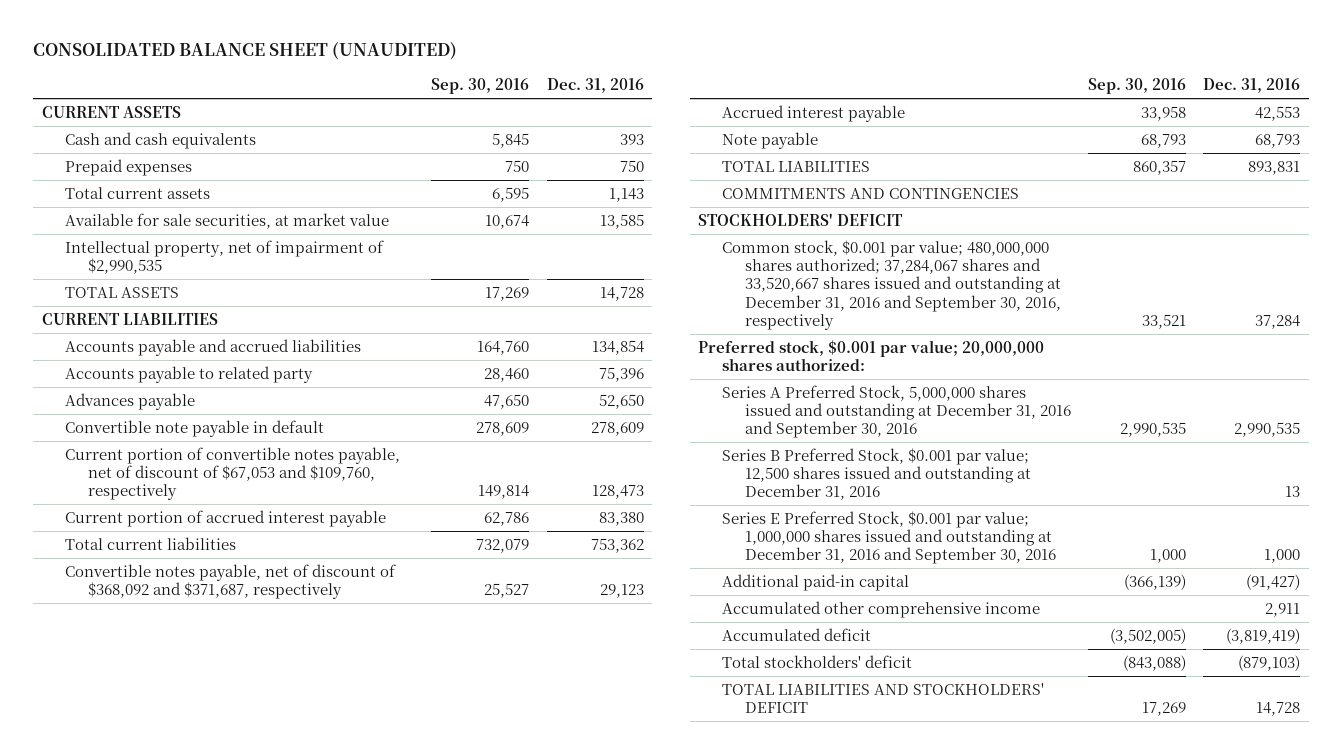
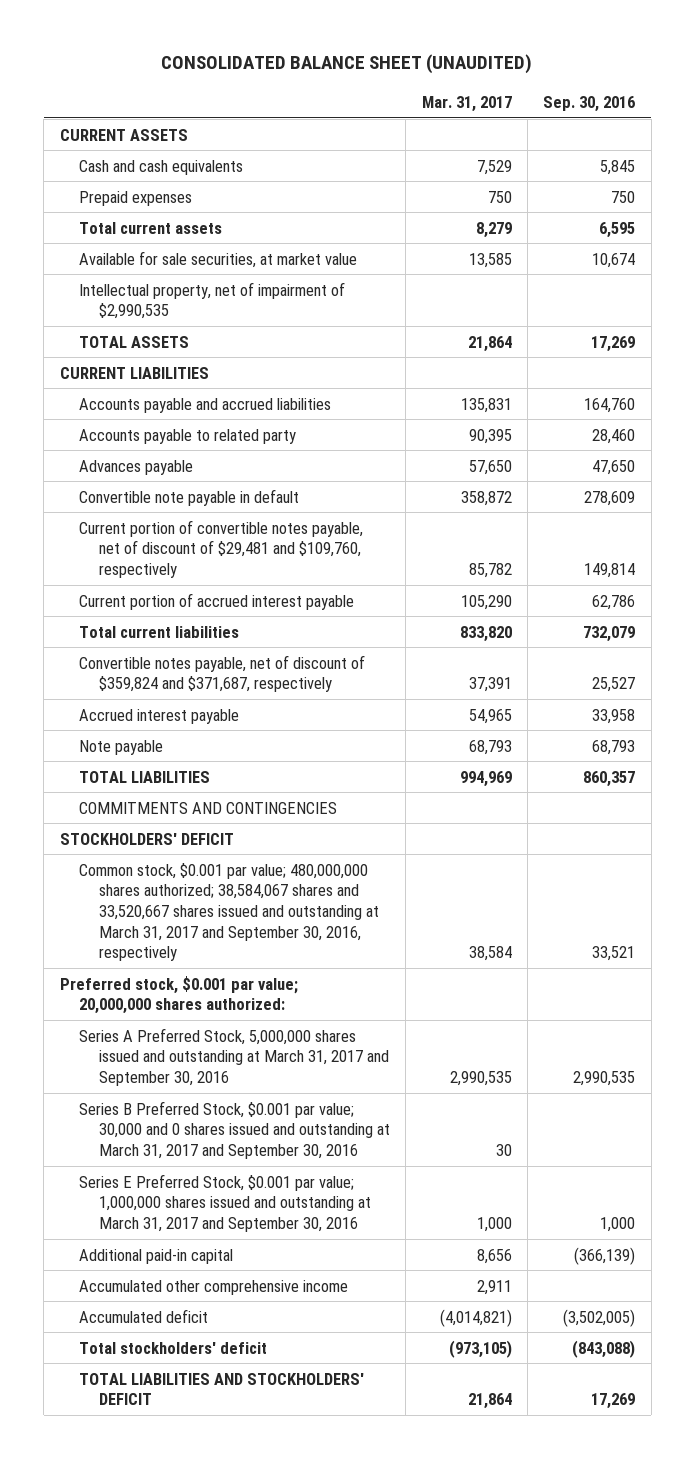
- | Sep. 30, 2016 | Dec. 31, 2016
+ | Mar. 31, 2017 | Sep. 30, 2016
- Current portion of convertible notes payable, net of discount of $67,053 and $109,760, respectively | 149,814 | 128,473
+ Current portion of convertible notes payable, net of discount of $29,481 and $109,760, respectively | 85,782 | 149,814
- Convertible notes payable, net of discount of $368,092 and $371,687, respectively | 25,527 | 29,123
+ Convertible notes payable, net of discount of $359,824 and $371,687, respectively | 37,391 | 25,527
- Common stock, $0.001 par value; 480,000,000 shares authorized; 37,284,067 shares and 33,520,667 shares issued and outstanding at December 31, 2016 and September 30, 2016, respectively | 33,521 | 37,284
+ Common stock, $0.001 par value; 480,000,000 shares authorized; 38,584,067 shares and 33,520,667 shares issued and outstanding at March 31, 2017 and September 30, 2016, respectively | 38,584 | 33,521
- Series A Preferred Stock, 5,000,000 shares issued and outstanding at December 31, 2016 and September 30, 2016 | 2,990,535 | 2,990,535
- Series B Preferred Stock, $0.001 par value; 12,500 shares issued and outstanding at December 31, 2016 | | 13
- Series E Preferred Stock, $0.001 par value; 1,000,000 shares issued and outstanding at December 31, 2016 and September 30, 2016 | 1,000 | 1,000
+ Series A Preferred Stock, 5,000,000 shares issued and outstanding at March 31, 2017 and September 30, 2016 | 2,990,535 | 2,990,535
+ Series B Preferred Stock, $0.001 par value; 30,000 and 0 shares issued and outstanding at March 31, 2017 and September 30, 2016 | 30 |
+ Series E Preferred Stock, $0.001 par value; 1,000,000 shares issued and outstanding at March 31, 2017 and September 30, 2016 | 1,000 | 1,000

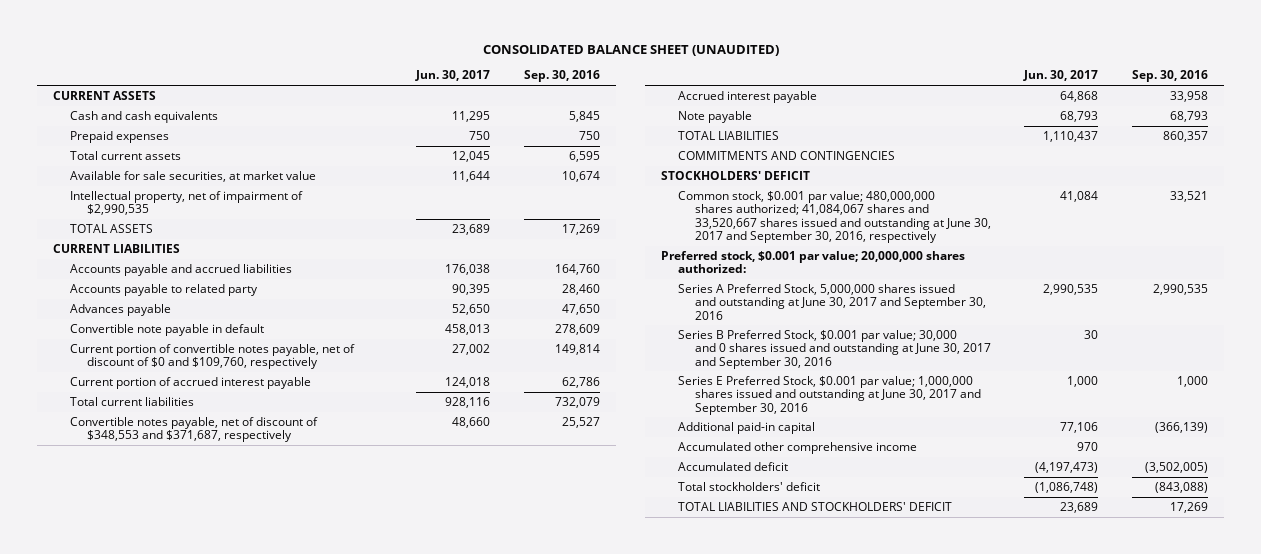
- | Mar. 31, 2017 | Sep. 30, 2016
+ | Jun. 30, 2017 | Sep. 30, 2016
- Current portion of convertible notes payable, net of discount of $29,481 and $109,760, respectively | 85,782 | 149,814
+ Current portion of convertible notes payable, net of discount of $0 and $109,760, respectively | 27,002 | 149,814
- Convertible notes payable, net of discount of $359,824 and $371,687, respectively | 37,391 | 25,527
+ Convertible notes payable, net of discount of $348,553 and $371,687, respectively | 48,660 | 25,527
- Common stock, $0.001 par value; 480,000,000 shares authorized; 38,584,067 shares and 33,520,667 shares issued and outstanding at March 31, 2017 and September 30, 2016, respectively | 38,584 | 33,521
+ Common stock, $0.001 par value; 480,000,000 shares authorized; 41,084,067 shares and 33,520,667 shares issued and outstanding at June 30, 2017 and September 30, 2016, respectively | 41,084 | 33,521
- Series A Preferred Stock, 5,000,000 shares issued and outstanding at March 31, 2017 and September 30, 2016 | 2,990,535 | 2,990,535
- Series B Preferred Stock, $0.001 par value; 30,000 and 0 shares issued and outstanding at March 31, 2017 and September 30, 2016 | 30 |
- Series E Preferred Stock, $0.001 par value; 1,000,000 shares issued and outstanding at March 31, 2017 and September 30, 2016 | 1,000 | 1,000
+ Series A Preferred Stock, 5,000,000 shares issued and outstanding at June 30, 2017 and September 30, 2016 | 2,990,535 | 2,990,535
+ Series B Preferred Stock, $0.001 par value; 30,000 and 0 shares issued and outstanding at June 30, 2017 and September 30, 2016 | 30 |
+ Series E Preferred Stock, $0.001 par value; 1,000,000 shares issued and outstanding at June 30, 2017 and September 30, 2016 | 1,000 | 1,000

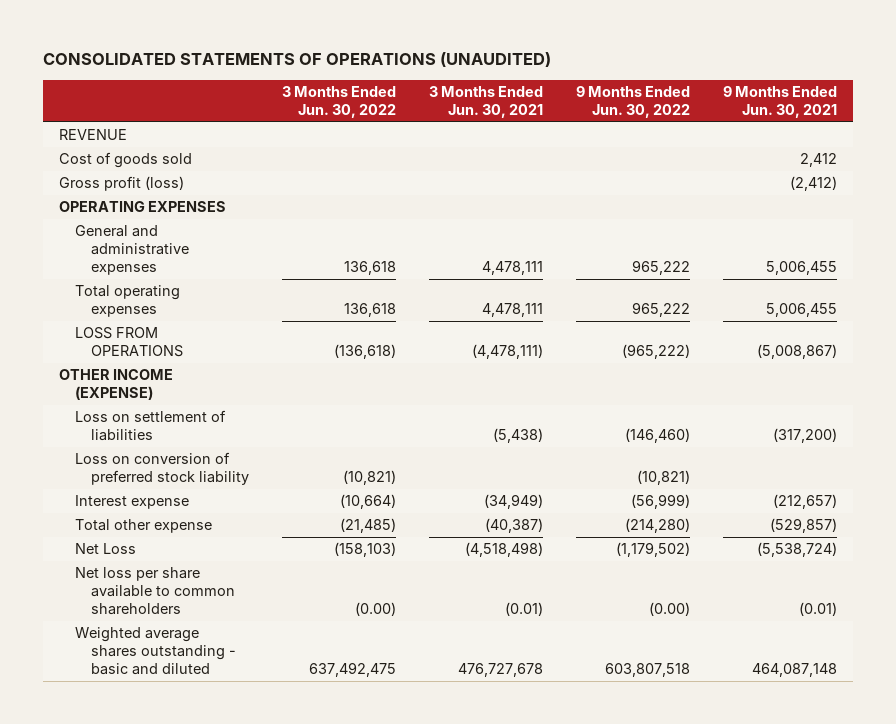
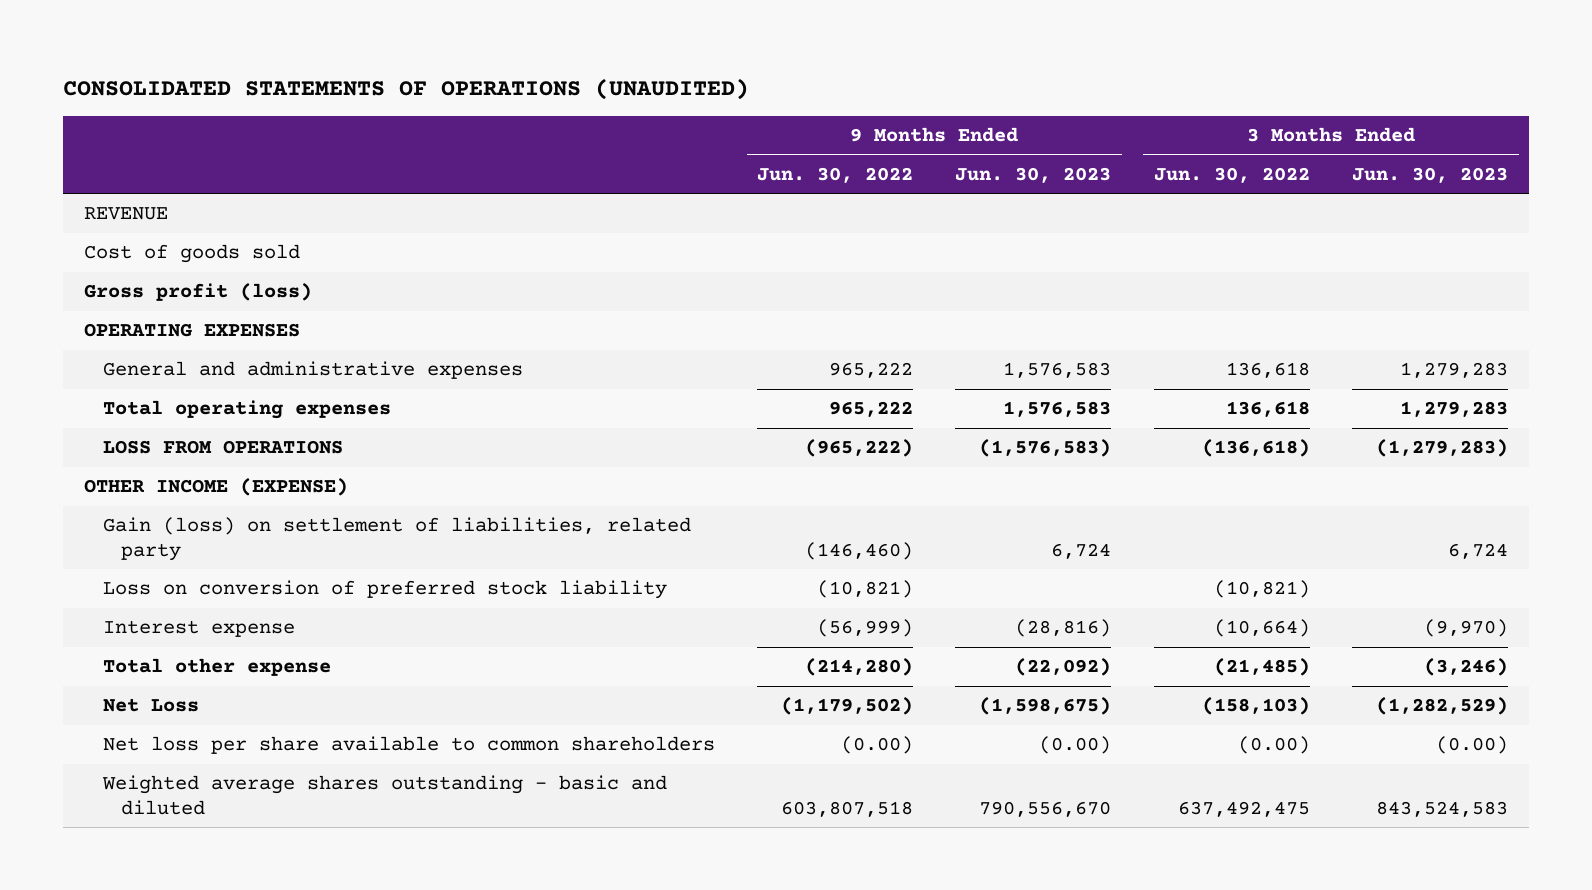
- | 3 Months Ended Jun. 30, 2022 | 3 Months Ended Jun. 30, 2021 | 9 Months Ended Jun. 30, 2022 | 9 Months Ended Jun. 30, 2021
+ | 9 Months Ended Jun. 30, 2022 | 9 Months Ended Jun. 30, 2023 | 3 Months Ended Jun. 30, 2022 | 3 Months Ended Jun. 30, 2023
- Loss on settlement of liabilities | | (5,438) | (146,460) | (317,200)
+ Gain (loss) on settlement of liabilities, related party | (146,460) | 6,724 | | 6,724

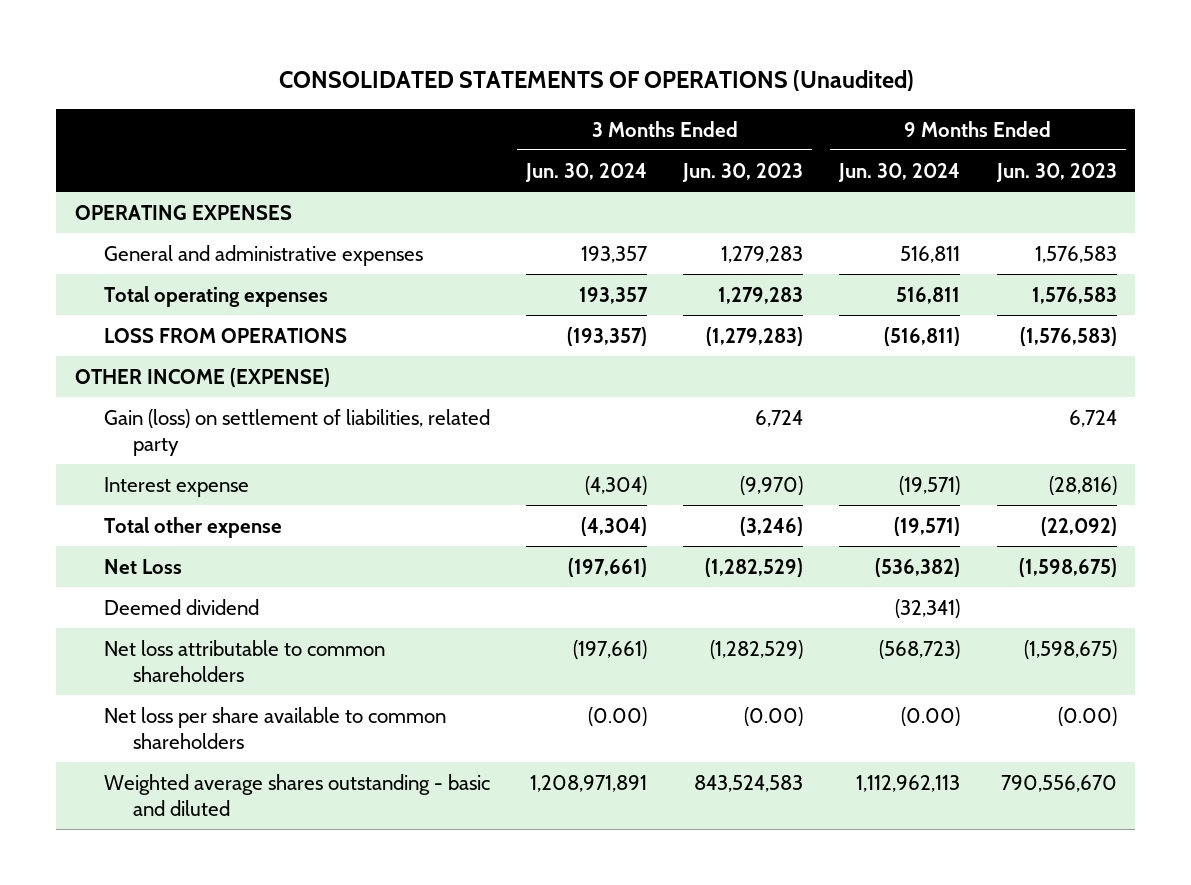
- CONSOLIDATED STATEMENTS OF OPERATIONS (UNAUDITED)
+ CONSOLIDATED STATEMENTS OF OPERATIONS (Unaudited)
- | 9 Months Ended Jun. 30, 2022 | 9 Months Ended Jun. 30, 2023 | 3 Months Ended Jun. 30, 2022 | 3 Months Ended Jun. 30, 2023
+ | 3 Months Ended Jun. 30, 2024 | 3 Months Ended Jun. 30, 2023 | 9 Months Ended Jun. 30, 2024 | 9 Months Ended Jun. 30, 2023
- REVENUE
- Cost of goods sold
- Gross profit (loss)
- Loss on conversion of preferred stock liability | (10,821) | | (10,821) |
+ Deemed dividend | | | (32,341) |
+ Net loss attributable to common shareholders | (197,661) | (1,282,529) | (568,723) | (1,598,675)

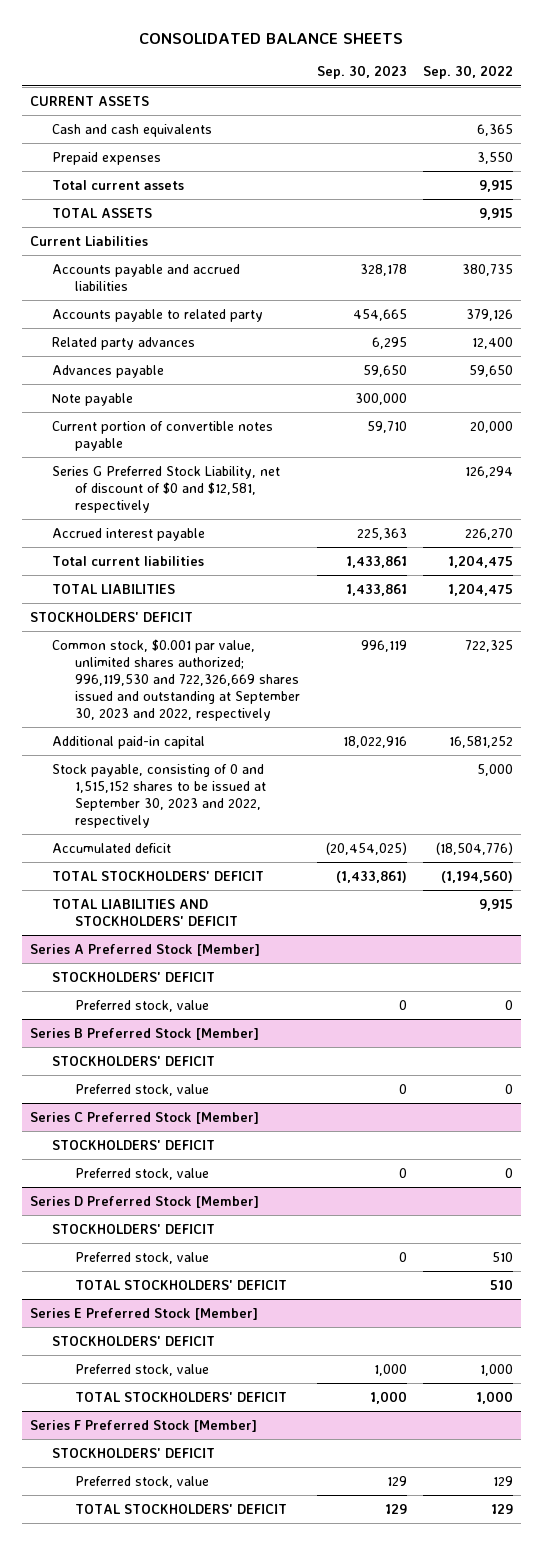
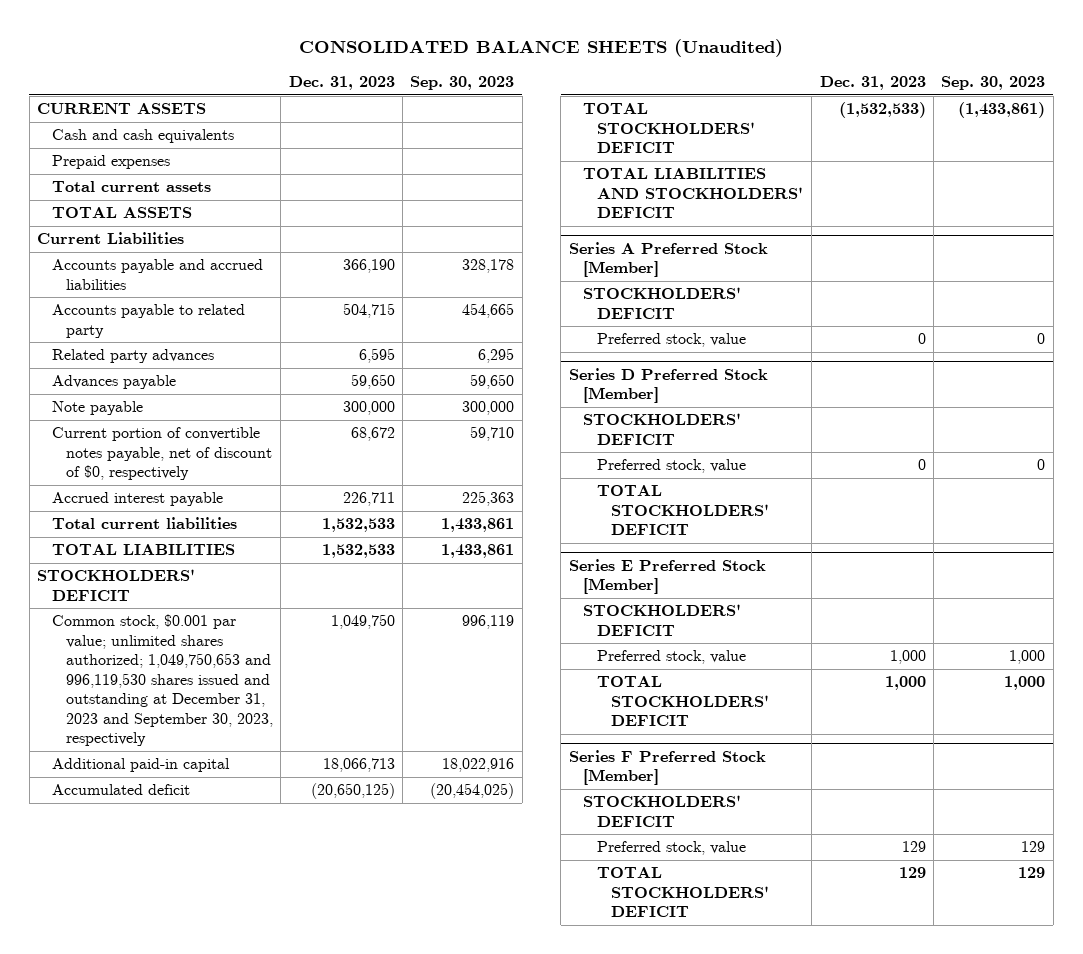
- CONSOLIDATED BALANCE SHEETS
+ CONSOLIDATED BALANCE SHEETS (Unaudited)
- | Sep. 30, 2023 | Sep. 30, 2022
+ | Dec. 31, 2023 | Sep. 30, 2023
- Current portion of convertible notes payable | 59,710 | 20,000
- Series G Preferred Stock Liability, net of discount of $0 and $12,581, respectively | | 126,294
+ Current portion of convertible notes payable, net of discount of $0, respectively | 68,672 | 59,710
- Common stock, $0.001 par value, unlimited shares authorized; 996,119,530 and 722,326,669 shares issued and outstanding at September 30, 2023 and 2022, respectively | 996,119 | 722,325
+ Common stock, $0.001 par value; unlimited shares authorized; 1,049,750,653 and 996,119,530 shares issued and outstanding at December 31, 2023 and September 30, 2023, respectively | 1,049,750 | 996,119
- Stock payable, consisting of 0 and 1,515,152 shares to be issued at September 30, 2023 and 2022, respectively | | 5,000
- Series B Preferred Stock [Member]
- STOCKHOLDERS' DEFICIT
- Preferred stock, value | 0 | 0
- Series C Preferred Stock [Member]
- STOCKHOLDERS' DEFICIT
- Preferred stock, value | 0 | 0

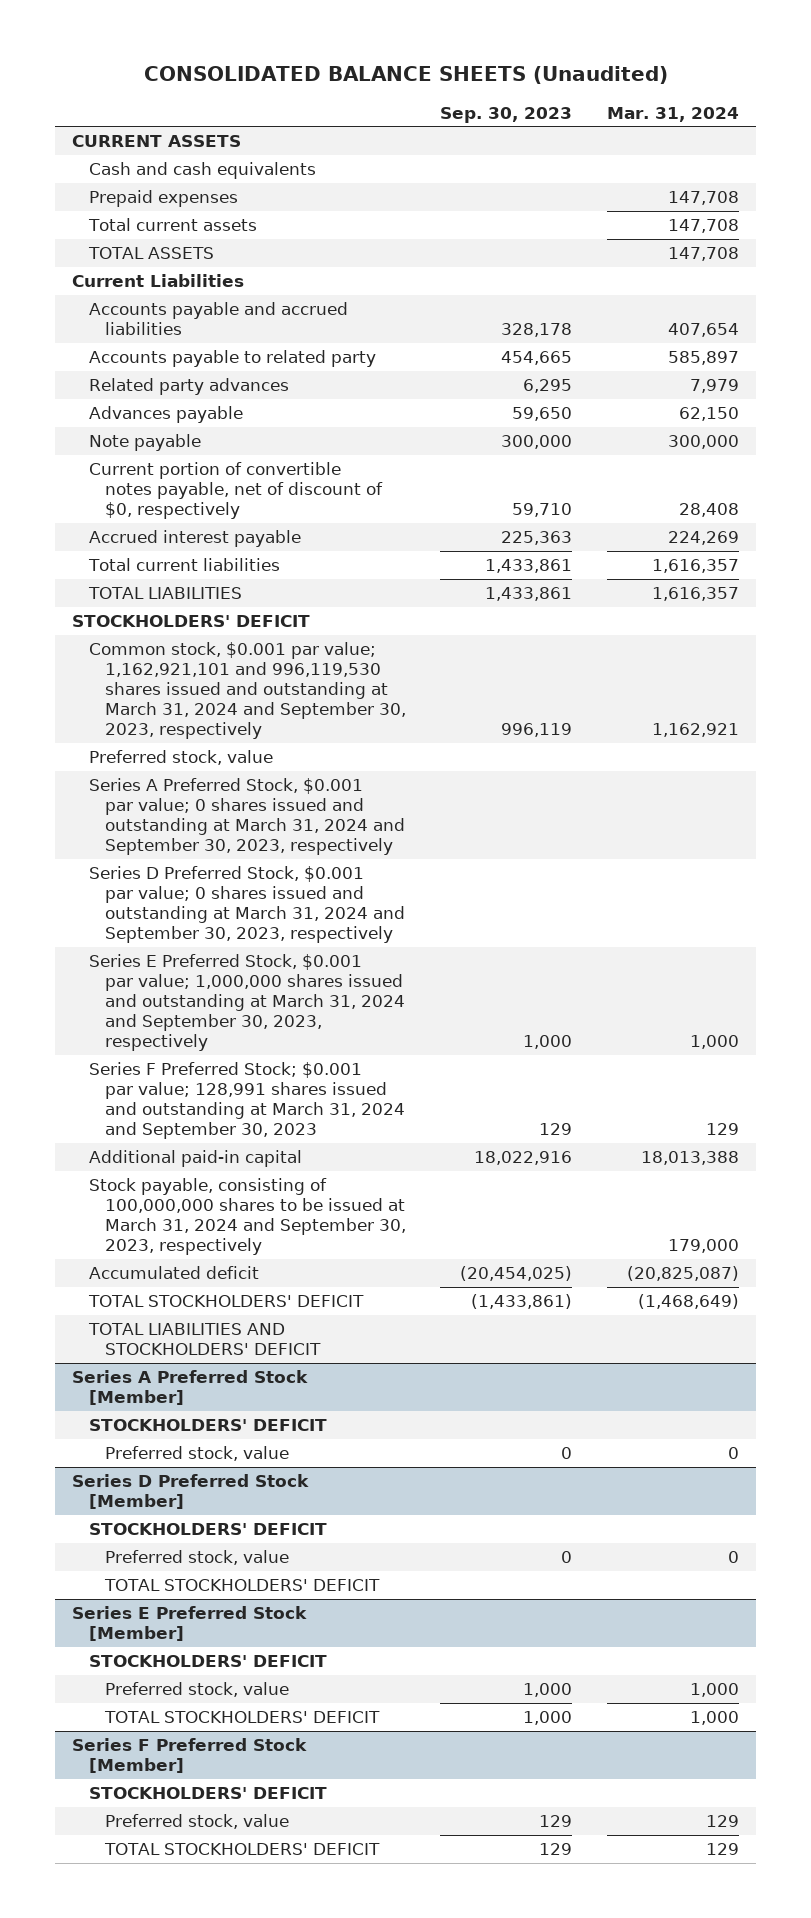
- | Dec. 31, 2023 | Sep. 30, 2023
+ | Sep. 30, 2023 | Mar. 31, 2024
- Common stock, $0.001 par value; unlimited shares authorized; 1,049,750,653 and 996,119,530 shares issued and outstanding at December 31, 2023 and September 30, 2023, respectively | 1,049,750 | 996,119
+ Common stock, $0.001 par value; 1,162,921,101 and 996,119,530 shares issued and outstanding at March 31, 2024 and September 30, 2023, respectively | 996,119 | 1,162,921
+ Preferred stock, value
+ Series A Preferred Stock, $0.001 par value; 0 shares issued and outstanding at March 31, 2024 and September 30, 2023, respectively
+ Series D Preferred Stock, $0.001 par value; 0 shares issued and outstanding at March 31, 2024 and September 30, 2023, respectively
+ Series E Preferred Stock, $0.001 par value; 1,000,000 shares issued and outstanding at March 31, 2024 and September 30, 2023, respectively | 1,000 | 1,000
+ Series F Preferred Stock; $0.001 par value; 128,991 shares issued and outstanding at March 31, 2024 and September 30, 2023 | 129 | 129
+ Stock payable, consisting of 100,000,000 shares to be issued at March 31, 2024 and September 30, 2023, respectively | | 179,000

